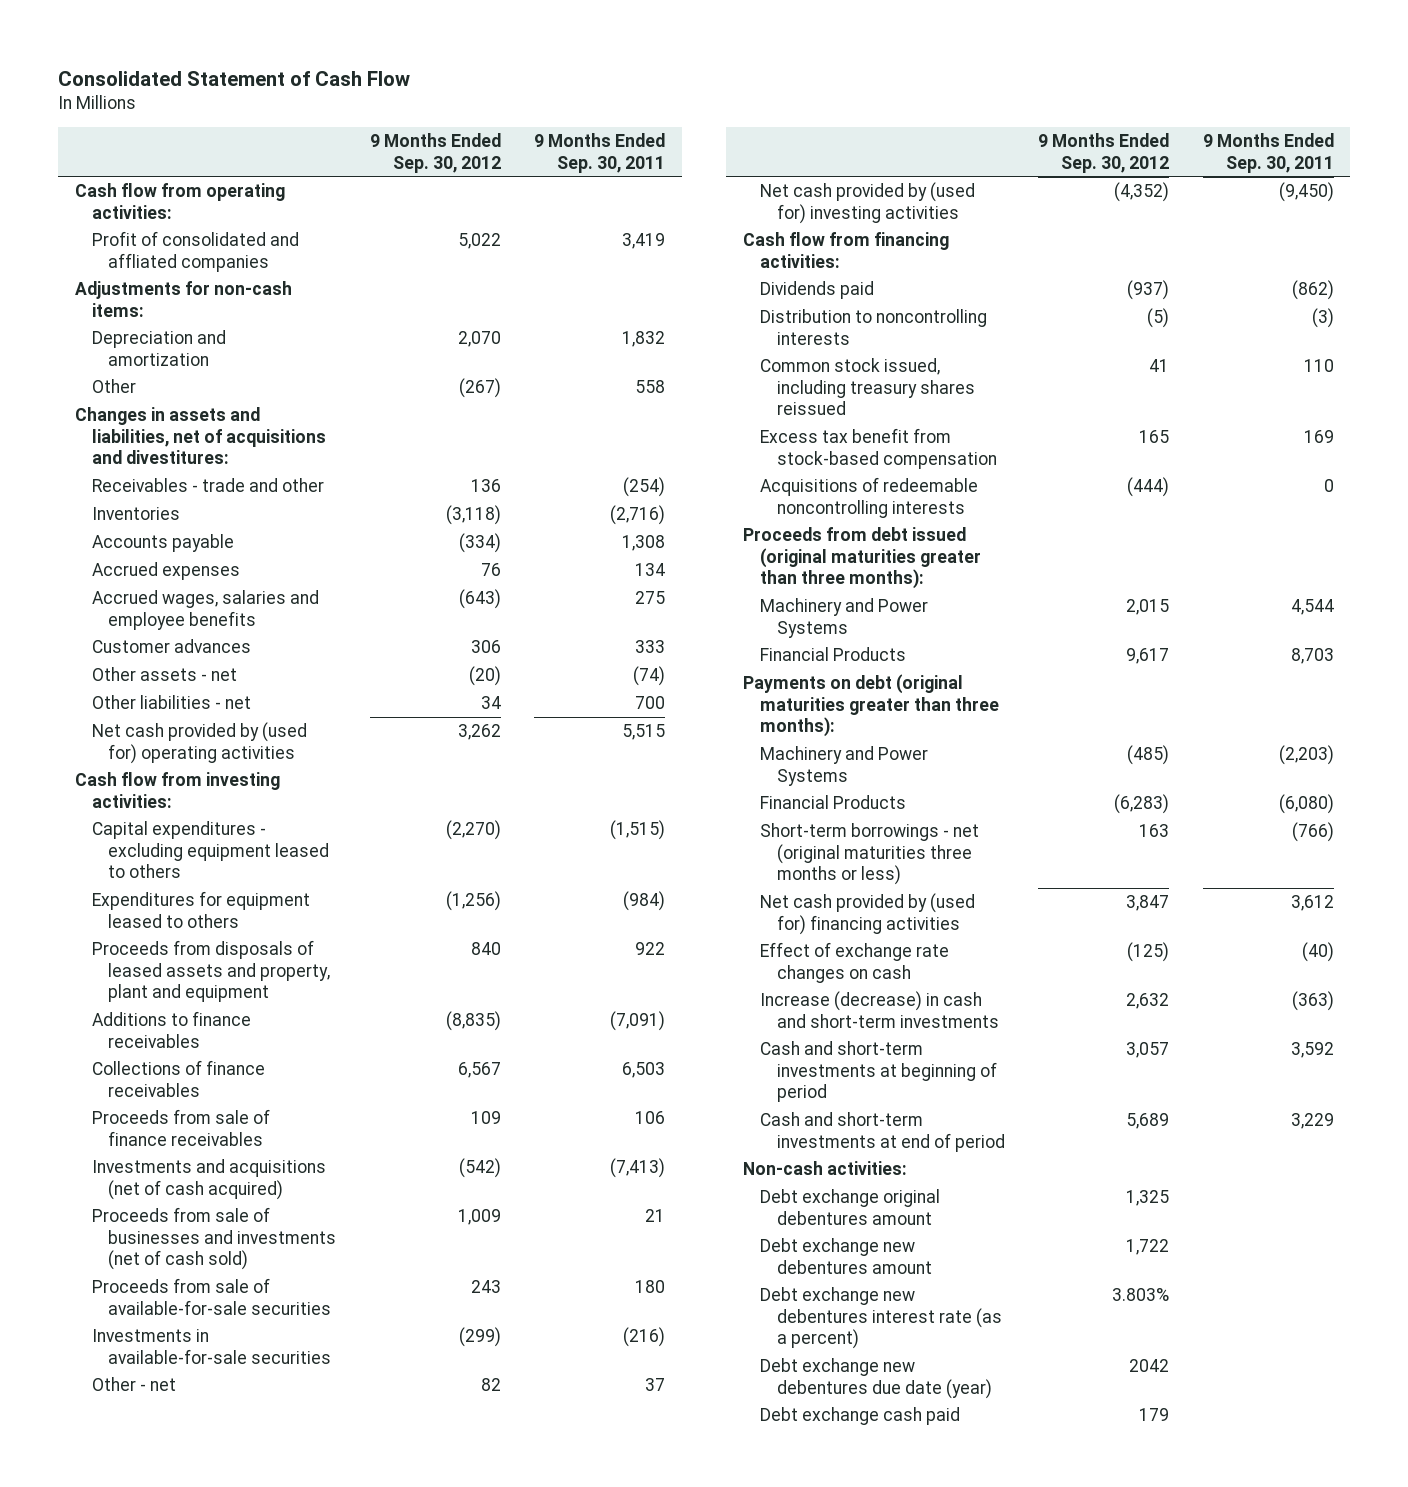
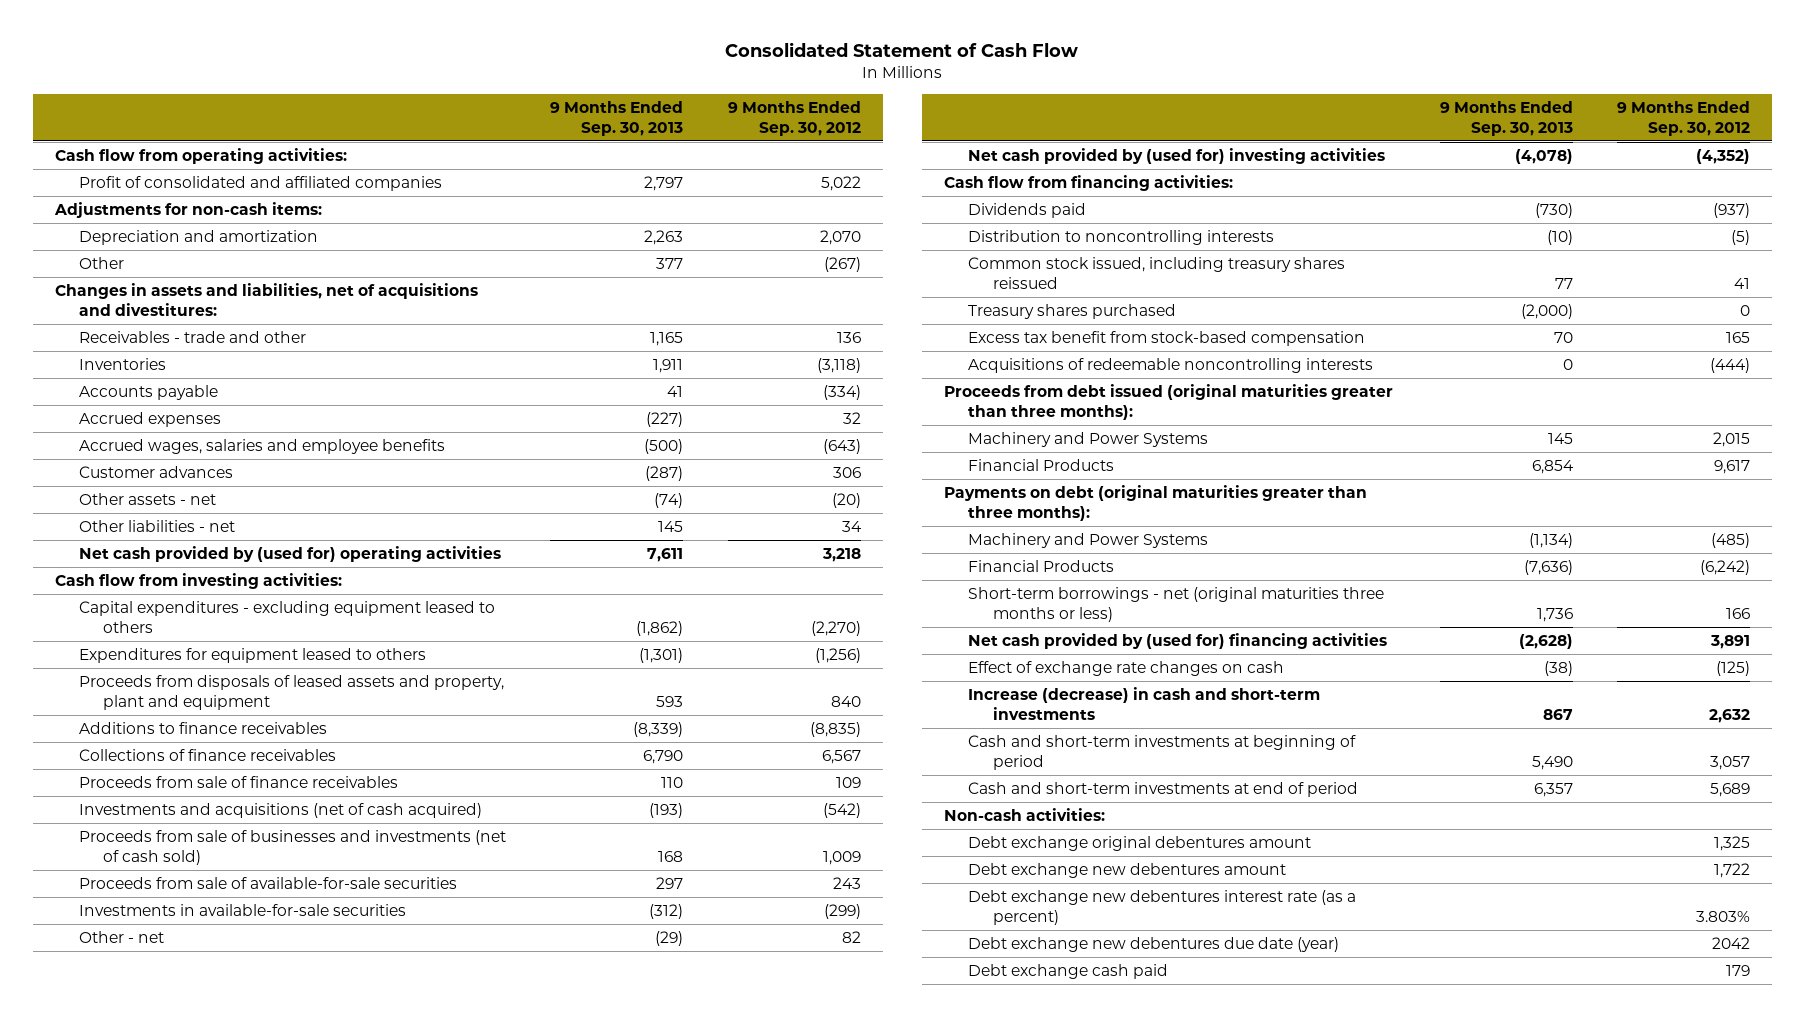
- | 9 Months Ended Sep. 30, 2012 | 9 Months Ended Sep. 30, 2011
+ | 9 Months Ended Sep. 30, 2013 | 9 Months Ended Sep. 30, 2012
- Profit of consolidated and affliated companies | 5,022 | 3,419
+ Profit of consolidated and affiliated companies | 2,797 | 5,022
- Accrued expenses | 76 | 134
+ Accrued expenses | (227) | 32
- Net cash provided by (used for) operating activities | 3,262 | 5,515
+ Net cash provided by (used for) operating activities | 7,611 | 3,218
+ Treasury shares purchased | (2,000) | 0
- Financial Products | (6,283) | (6,080)
- Short-term borrowings - net (original maturities three months or less) | 163 | (766)
- Net cash provided by (used for) financing activities | 3,847 | 3,612
+ Financial Products | (7,636) | (6,242)
+ Short-term borrowings - net (original maturities three months or less) | 1,736 | 166
+ Net cash provided by (used for) financing activities | (2,628) | 3,891

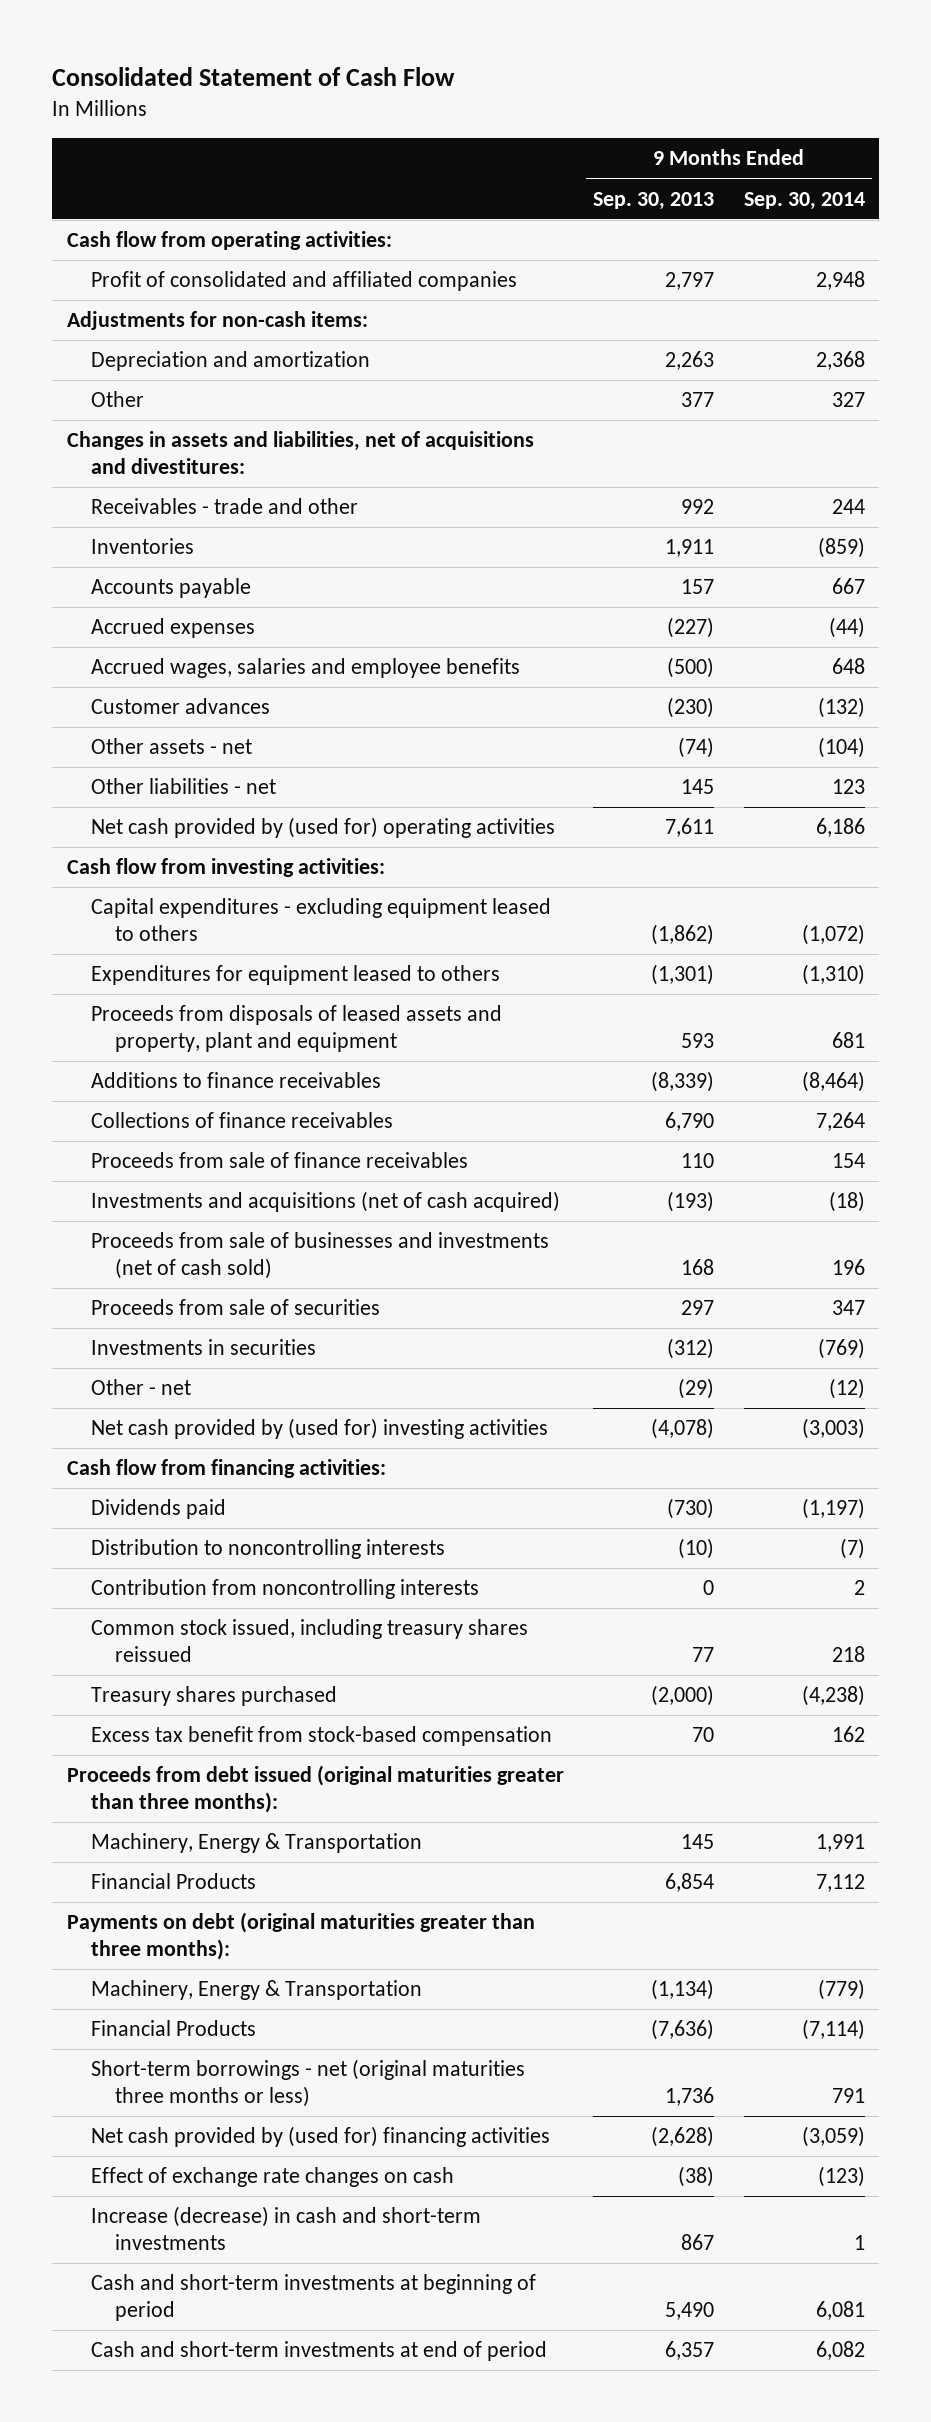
- | 9 Months Ended Sep. 30, 2013 | 9 Months Ended Sep. 30, 2012
+ | 9 Months Ended Sep. 30, 2013 | 9 Months Ended Sep. 30, 2014
- Receivables - trade and other | 1,165 | 136
+ Receivables - trade and other | 992 | 244
- Accounts payable | 41 | (334)
+ Accounts payable | 157 | 667
- Customer advances | (287) | 306
+ Customer advances | (230) | (132)
- Proceeds from sale of available-for-sale securities | 297 | 243
- Investments in available-for-sale securities | (312) | (299)
+ Proceeds from sale of securities | 297 | 347
+ Investments in securities | (312) | (769)
+ Contribution from noncontrolling interests | 0 | 2
- Acquisitions of redeemable noncontrolling interests | 0 | (444)
- Machinery and Power Systems | 145 | 2,015
+ Machinery, Energy & Transportation | 145 | 1,991
- Machinery and Power Systems | (1,134) | (485)
+ Machinery, Energy & Transportation | (1,134) | (779)
- Non-cash activities:
- Debt exchange original debentures amount | | 1,325
- Debt exchange new debentures amount | | 1,722
- Debt exchange new debentures interest rate (as a percent) | | 3.803%
- Debt exchange new debentures due date (year) | | 2042
- Debt exchange cash paid | | 179

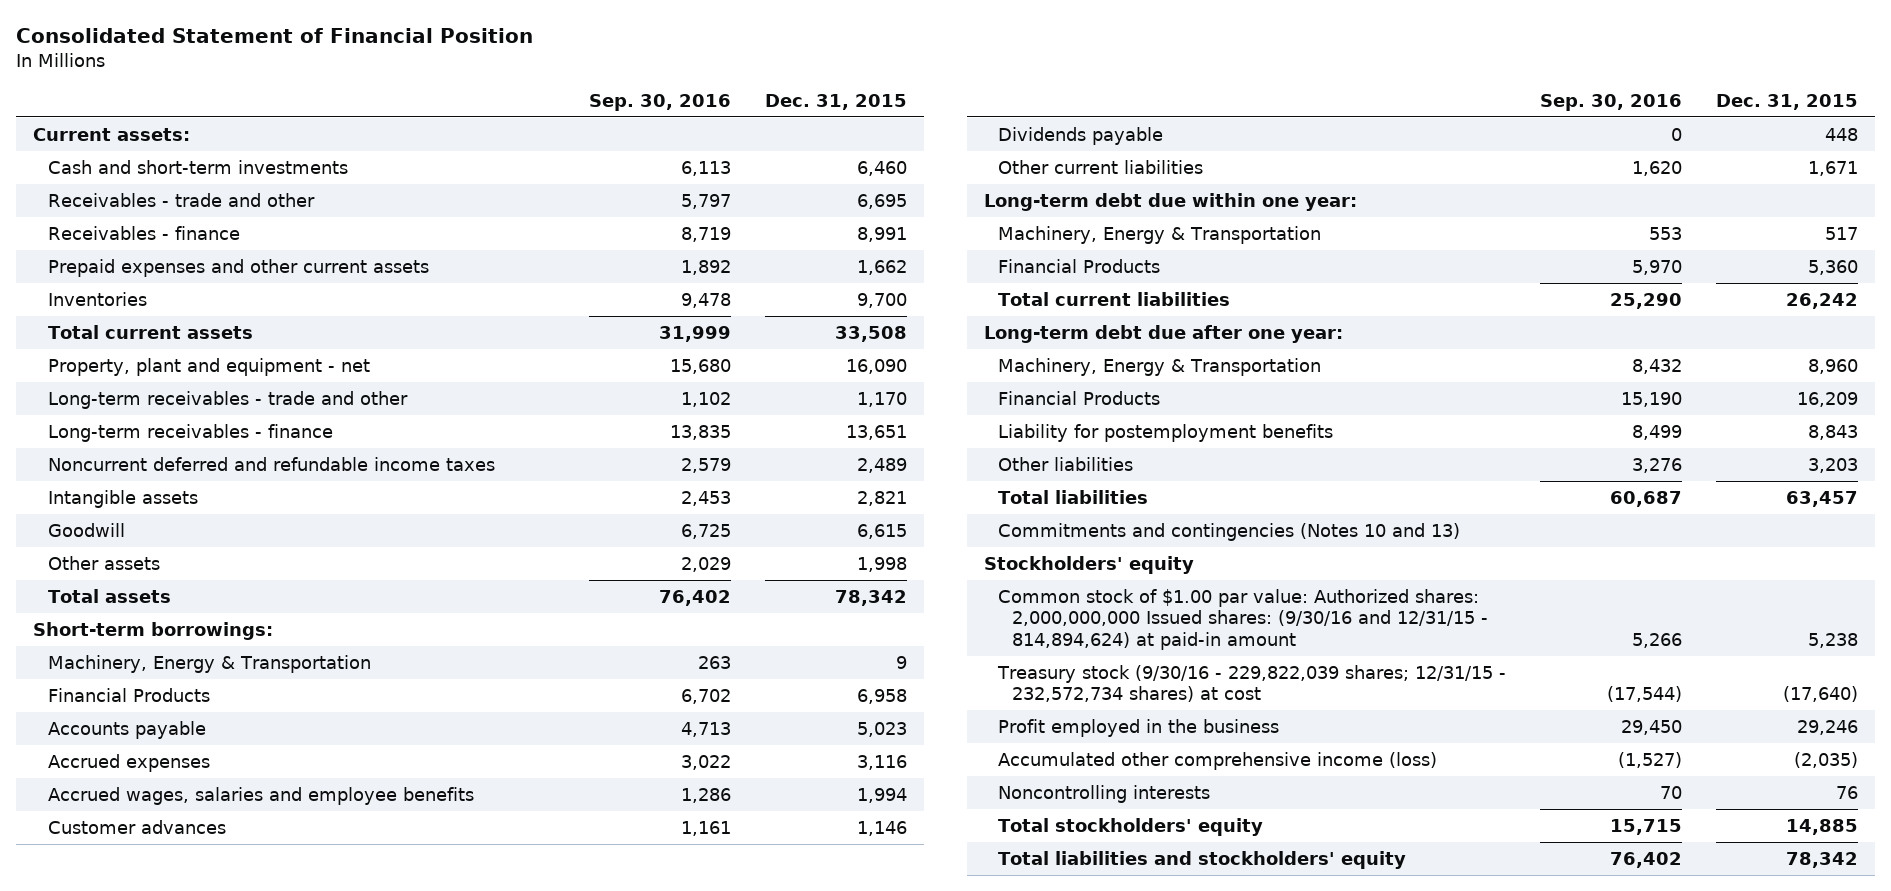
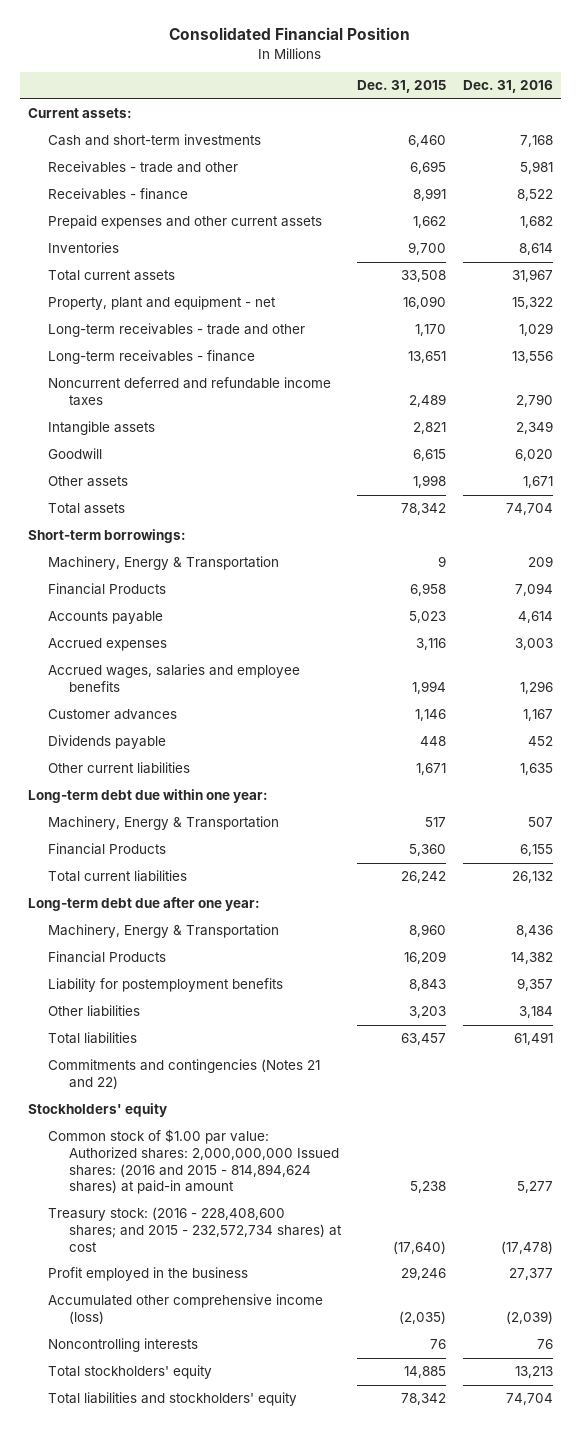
- Consolidated Statement of Financial Position
+ Consolidated Financial Position
- | Sep. 30, 2016 | Dec. 31, 2015
+ | Dec. 31, 2015 | Dec. 31, 2016
- Commitments and contingencies (Notes 10 and 13)
+ Commitments and contingencies (Notes 21 and 22)
- Common stock of $1.00 par value: Authorized shares: 2,000,000,000 Issued shares: (9/30/16 and 12/31/15 - 814,894,624) at paid-in amount | 5,266 | 5,238
- Treasury stock (9/30/16 - 229,822,039 shares; 12/31/15 - 232,572,734 shares) at cost | (17,544) | (17,640)
+ Common stock of $1.00 par value: Authorized shares: 2,000,000,000 Issued shares: (2016 and 2015 - 814,894,624 shares) at paid-in amount | 5,238 | 5,277
+ Treasury stock: (2016 - 228,408,600 shares; and 2015 - 232,572,734 shares) at cost | (17,640) | (17,478)

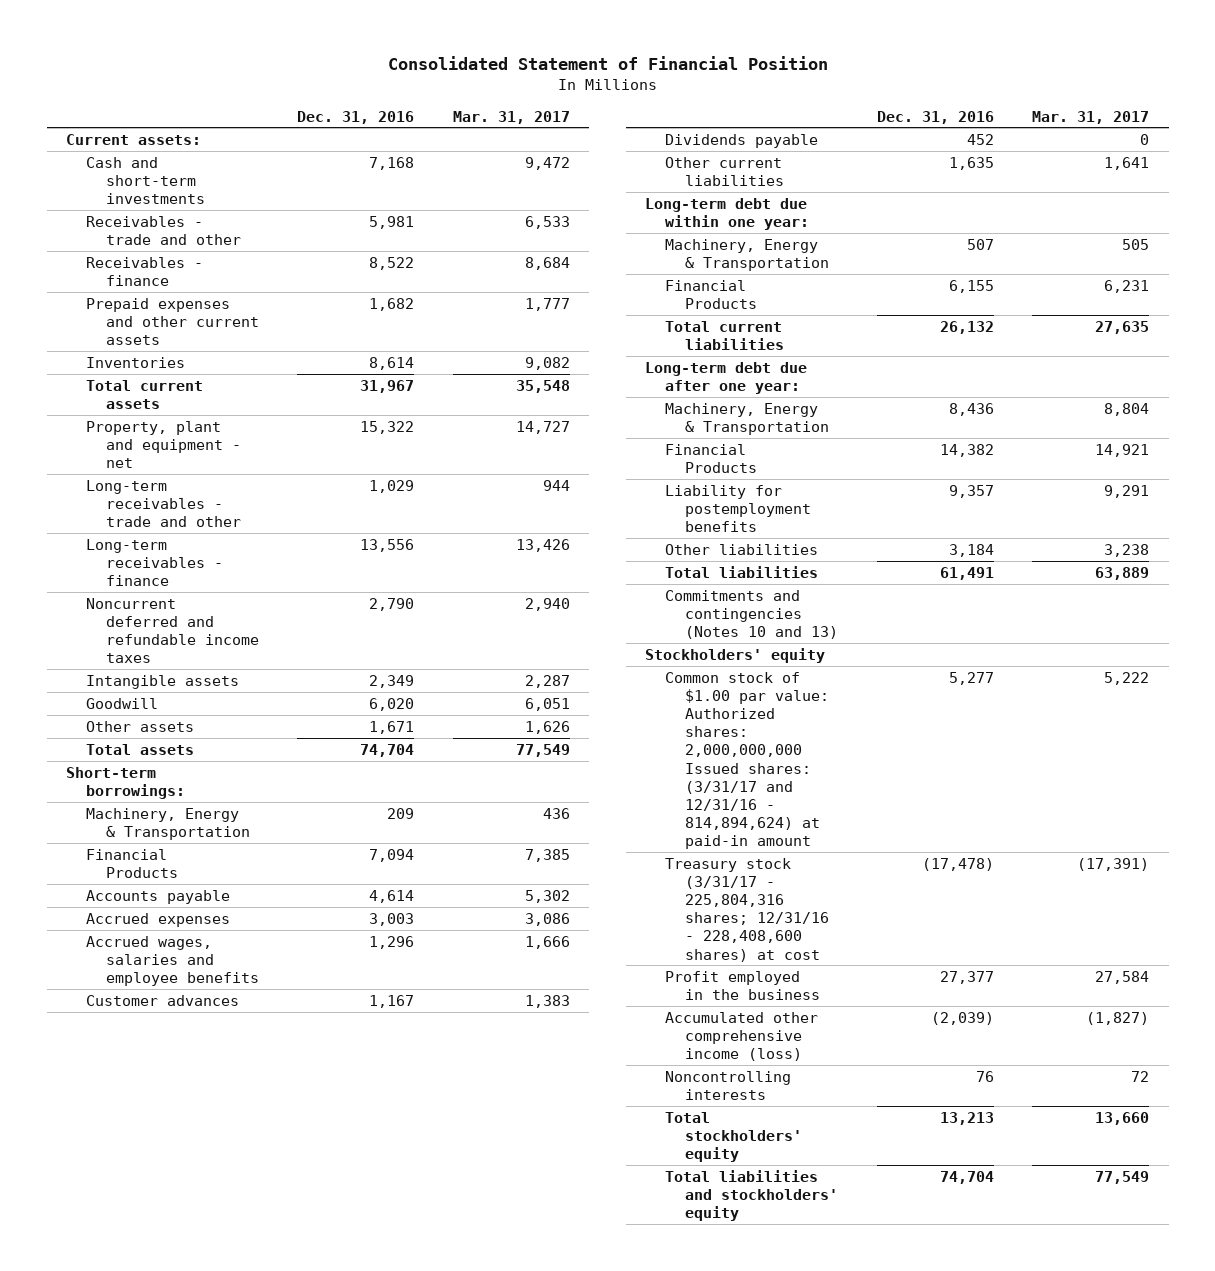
- Consolidated Financial Position
+ Consolidated Statement of Financial Position
- | Dec. 31, 2015 | Dec. 31, 2016
+ | Dec. 31, 2016 | Mar. 31, 2017
- Commitments and contingencies (Notes 21 and 22)
+ Commitments and contingencies (Notes 10 and 13)
- Common stock of $1.00 par value: Authorized shares: 2,000,000,000 Issued shares: (2016 and 2015 - 814,894,624 shares) at paid-in amount | 5,238 | 5,277
- Treasury stock: (2016 - 228,408,600 shares; and 2015 - 232,572,734 shares) at cost | (17,640) | (17,478)
+ Common stock of $1.00 par value: Authorized shares: 2,000,000,000 Issued shares: (3/31/17 and 12/31/16 - 814,894,624) at paid-in amount | 5,277 | 5,222
+ Treasury stock (3/31/17 - 225,804,316 shares; 12/31/16 - 228,408,600 shares) at cost | (17,478) | (17,391)

